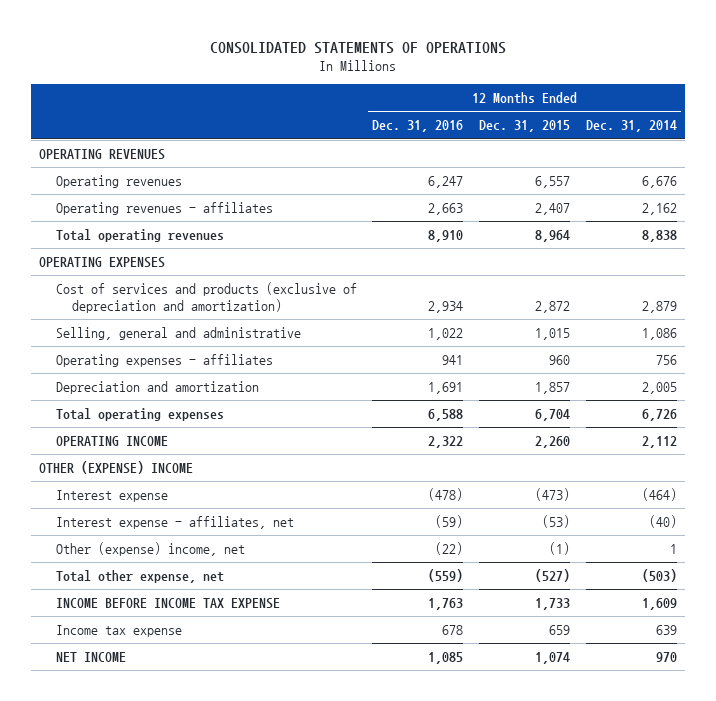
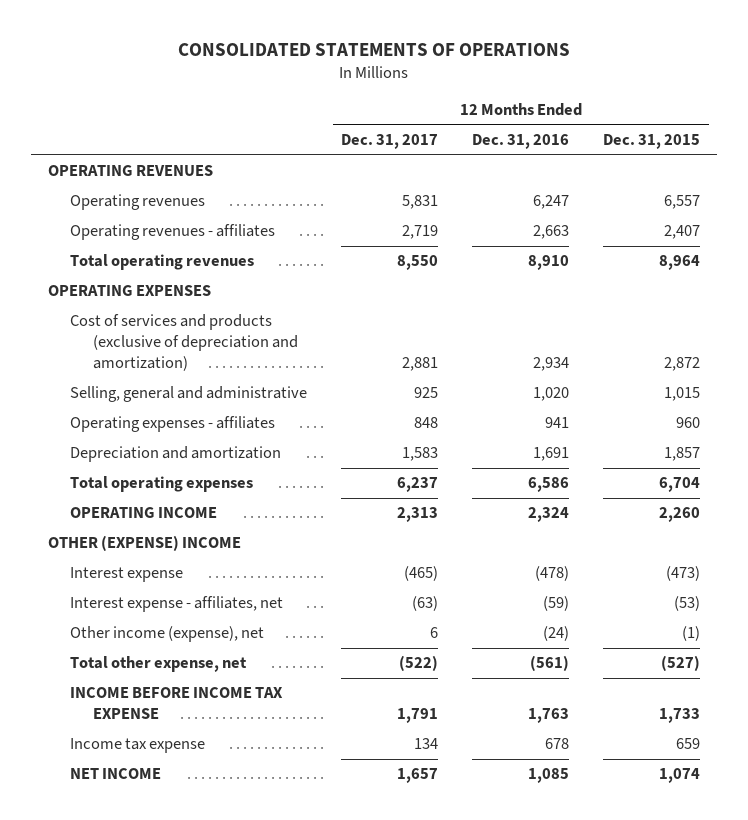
- | 12 Months Ended Dec. 31, 2016 | 12 Months Ended Dec. 31, 2015 | 12 Months Ended Dec. 31, 2014
+ | 12 Months Ended Dec. 31, 2017 | 12 Months Ended Dec. 31, 2016 | 12 Months Ended Dec. 31, 2015
- Selling, general and administrative | 1,022 | 1,015 | 1,086
+ Selling, general and administrative | 925 | 1,020 | 1,015
- Total operating expenses | 6,588 | 6,704 | 6,726
- OPERATING INCOME | 2,322 | 2,260 | 2,112
+ Total operating expenses | 6,237 | 6,586 | 6,704
+ OPERATING INCOME | 2,313 | 2,324 | 2,260
- Other (expense) income, net | (22) | (1) | 1
- Total other expense, net | (559) | (527) | (503)
+ Other income (expense), net | 6 | (24) | (1)
+ Total other expense, net | (522) | (561) | (527)

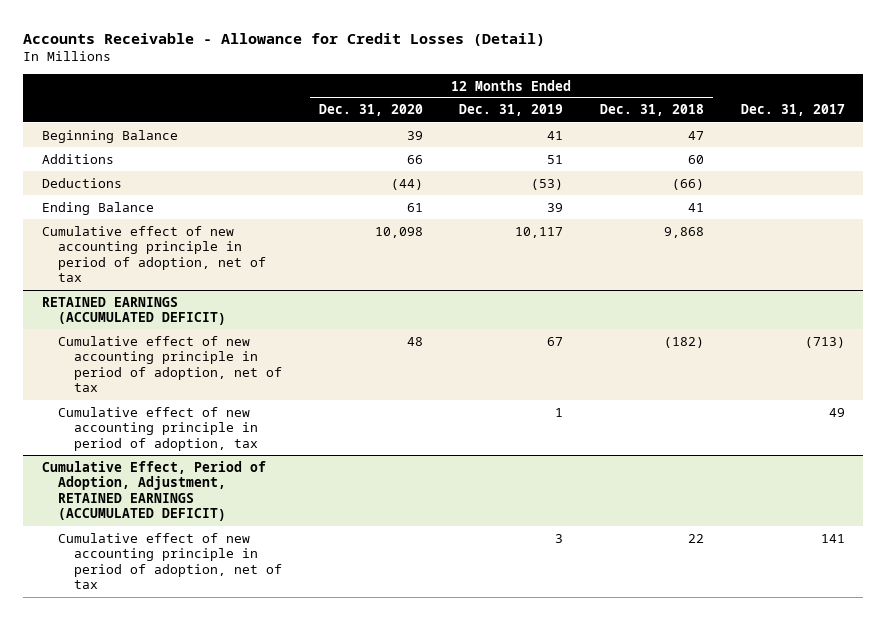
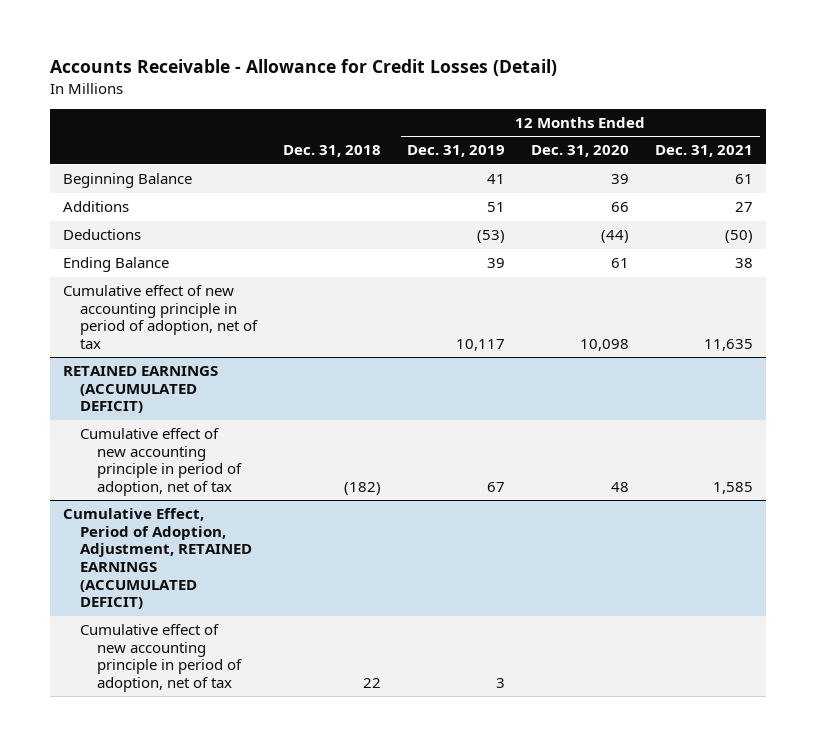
- | 12 Months Ended Dec. 31, 2020 | 12 Months Ended Dec. 31, 2019 | 12 Months Ended Dec. 31, 2018 | Dec. 31, 2017
+ | Dec. 31, 2018 | 12 Months Ended Dec. 31, 2019 | 12 Months Ended Dec. 31, 2020 | 12 Months Ended Dec. 31, 2021
@ RETAINED EARNINGS (ACCUMULATED DEFICIT)
- Cumulative effect of new accounting principle in period of adoption, tax | | 1 | | 49

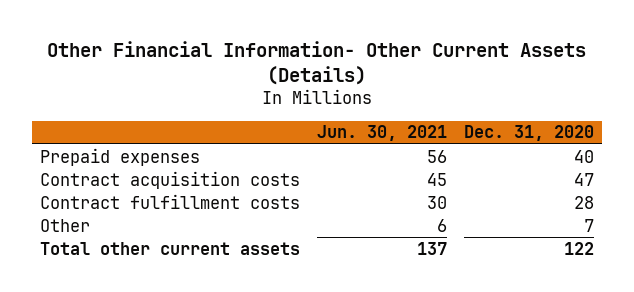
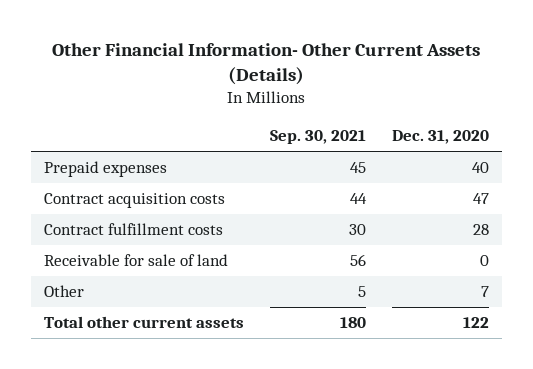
- | Jun. 30, 2021 | Dec. 31, 2020
+ | Sep. 30, 2021 | Dec. 31, 2020
+ Receivable for sale of land | 56 | 0

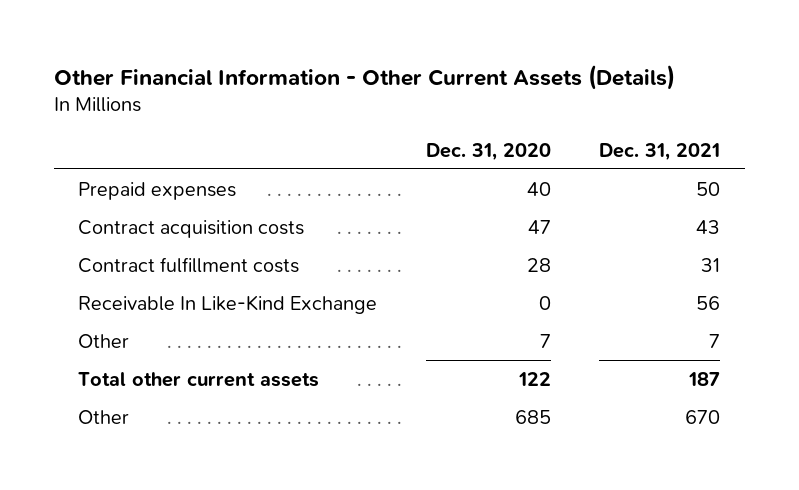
- Other Financial Information- Other Current Assets (Details)
+ Other Financial Information - Other Current Assets (Details)
- | Sep. 30, 2021 | Dec. 31, 2020
+ | Dec. 31, 2020 | Dec. 31, 2021
- Receivable for sale of land | 56 | 0
+ Receivable In Like-Kind Exchange | 0 | 56
+ Other | 685 | 670

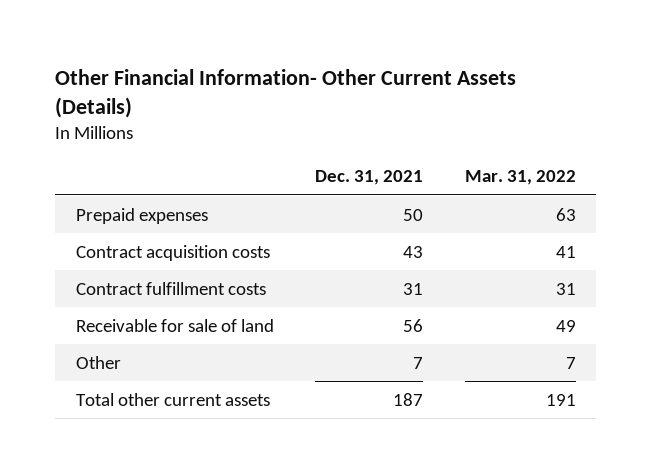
- Other Financial Information - Other Current Assets (Details)
+ Other Financial Information- Other Current Assets (Details)
- | Dec. 31, 2020 | Dec. 31, 2021
+ | Dec. 31, 2021 | Mar. 31, 2022
- Receivable In Like-Kind Exchange | 0 | 56
+ Receivable for sale of land | 56 | 49
- Other | 685 | 670

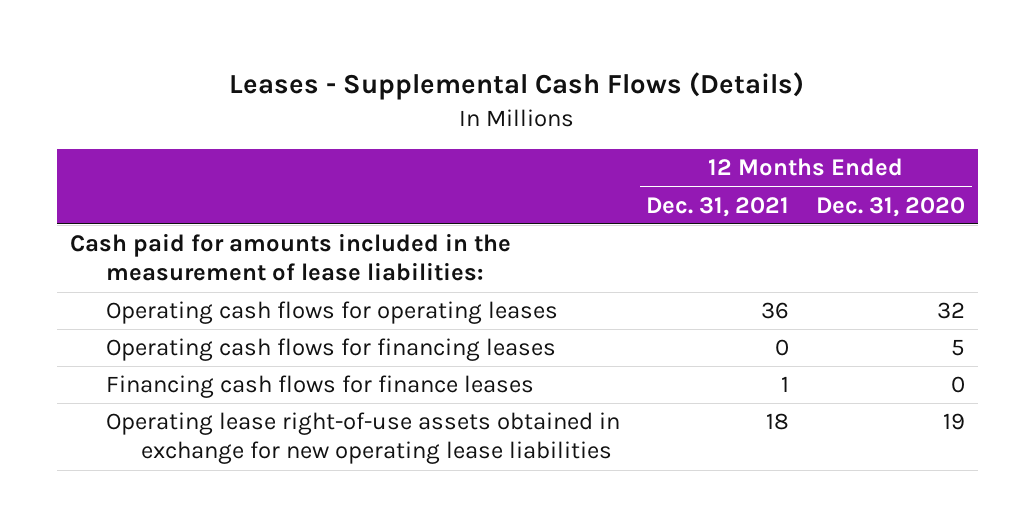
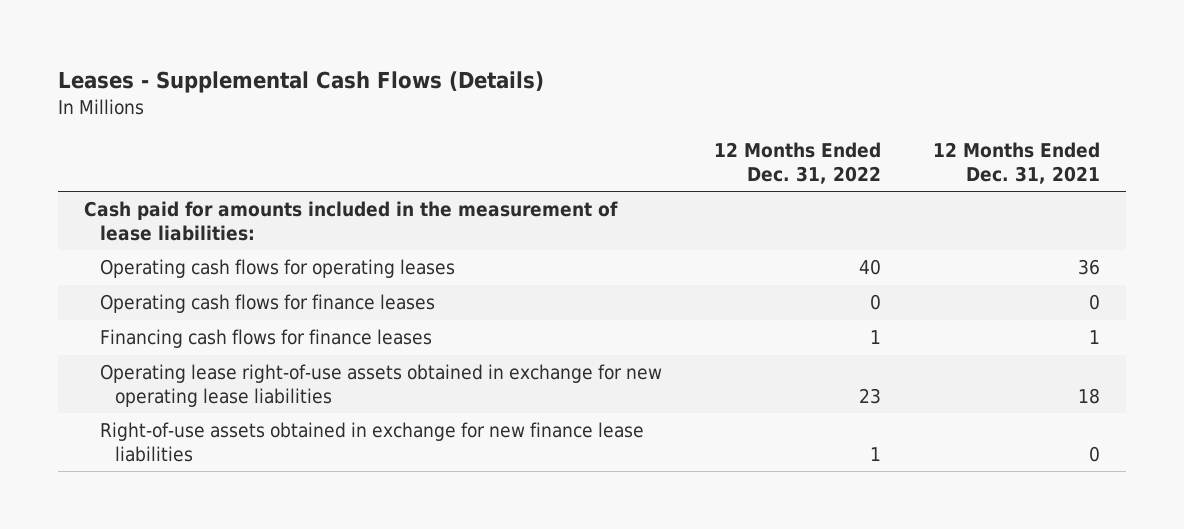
- | 12 Months Ended Dec. 31, 2021 | 12 Months Ended Dec. 31, 2020
+ | 12 Months Ended Dec. 31, 2022 | 12 Months Ended Dec. 31, 2021
- Operating cash flows for financing leases | 0 | 5
+ Operating cash flows for finance leases | 0 | 0
+ Right-of-use assets obtained in exchange for new finance lease liabilities | 1 | 0

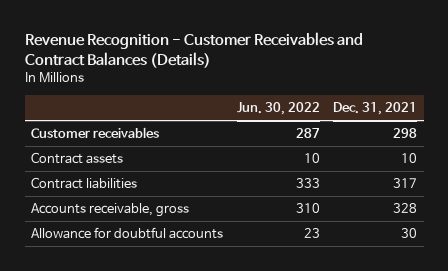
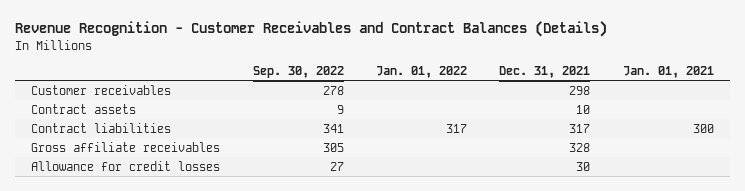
- | Jun. 30, 2022 | Dec. 31, 2021
+ | Sep. 30, 2022 | Jan. 01, 2022 | Dec. 31, 2021 | Jan. 01, 2021
- Accounts receivable, gross | 310 | 328
- Allowance for doubtful accounts | 23 | 30
+ Gross affiliate receivables | 305 | | 328 |
+ Allowance for credit losses | 27 | | 30 |

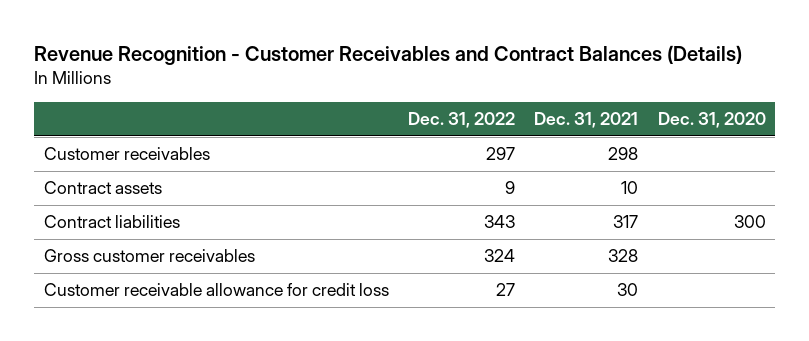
- | Sep. 30, 2022 | Jan. 01, 2022 | Dec. 31, 2021 | Jan. 01, 2021
+ | Dec. 31, 2022 | Dec. 31, 2021 | Dec. 31, 2020
- Gross affiliate receivables | 305 | | 328 |
- Allowance for credit losses | 27 | | 30 |
+ Gross customer receivables | 324 | 328 |
+ Customer receivable allowance for credit loss | 27 | 30 |

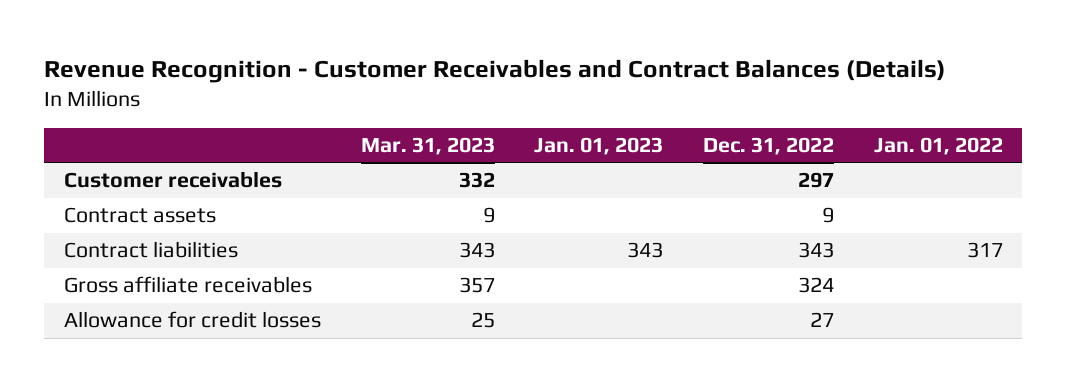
- | Dec. 31, 2022 | Dec. 31, 2021 | Dec. 31, 2020
+ | Mar. 31, 2023 | Jan. 01, 2023 | Dec. 31, 2022 | Jan. 01, 2022
- Gross customer receivables | 324 | 328 |
- Customer receivable allowance for credit loss | 27 | 30 |
+ Gross affiliate receivables | 357 | | 324 |
+ Allowance for credit losses | 25 | | 27 |

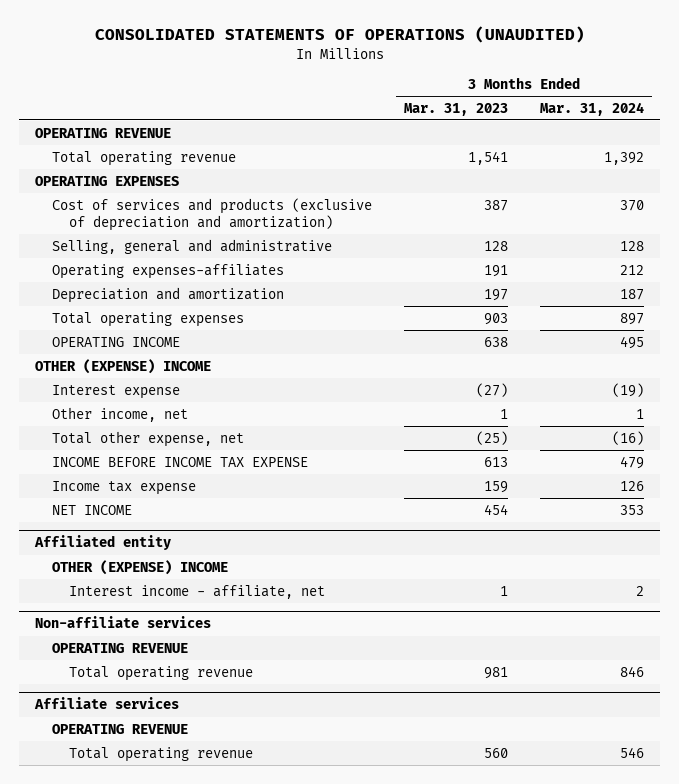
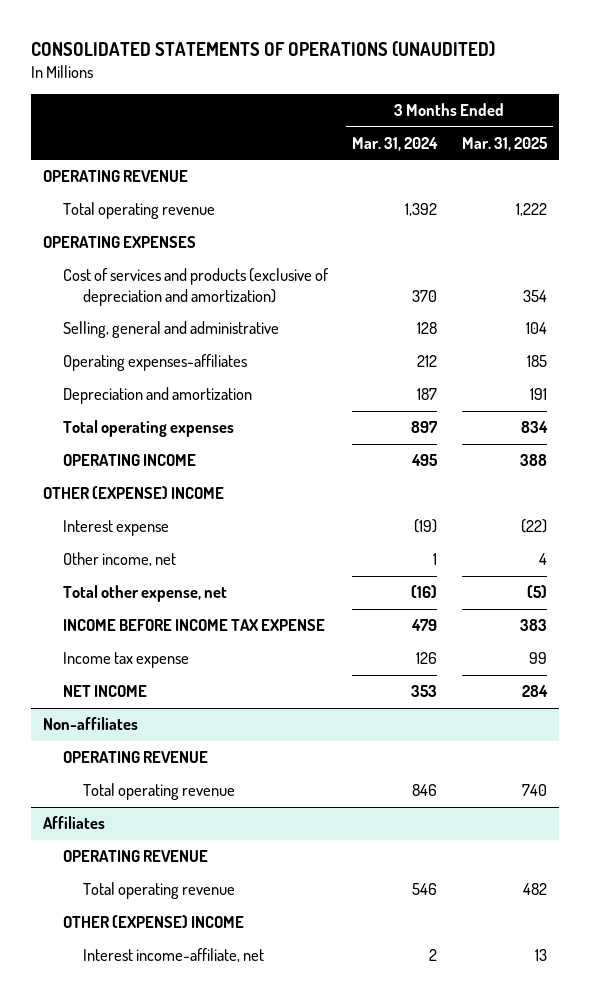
- | 3 Months Ended Mar. 31, 2023 | 3 Months Ended Mar. 31, 2024
+ | 3 Months Ended Mar. 31, 2024 | 3 Months Ended Mar. 31, 2025
- Affiliated entity
- OTHER (EXPENSE) INCOME
- Interest income - affiliate, net | 1 | 2
- Non-affiliate services
+ Non-affiliates
- Affiliate services
+ Affiliates
+ OTHER (EXPENSE) INCOME
+ Interest income-affiliate, net | 2 | 13

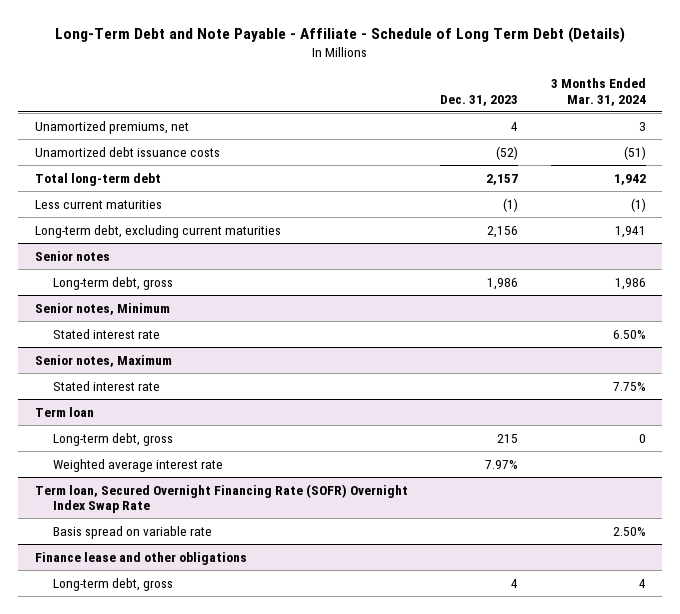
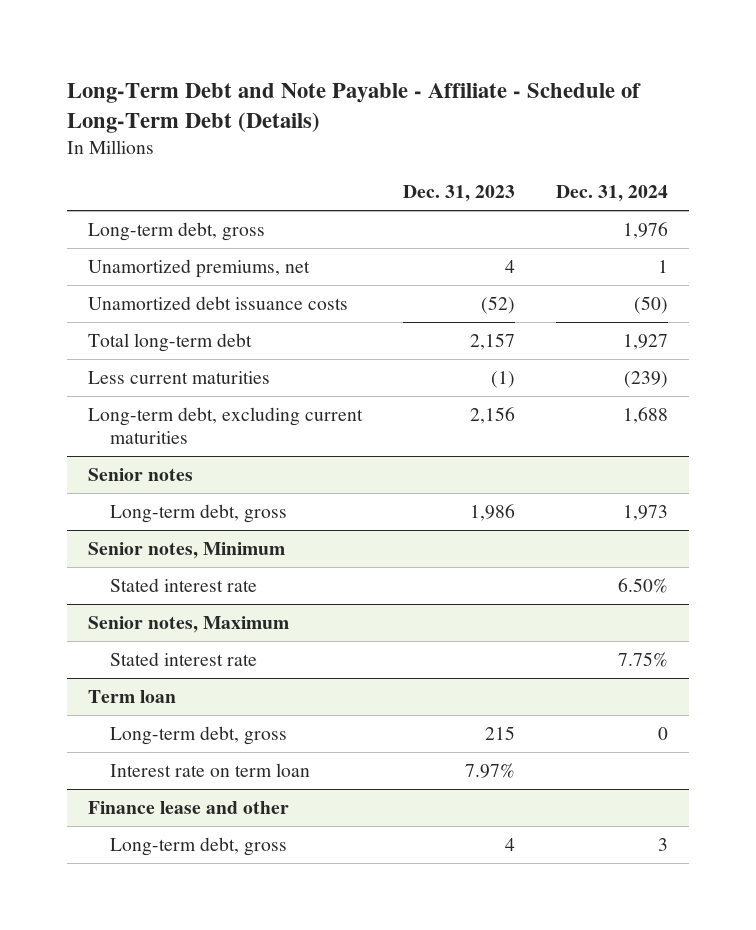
- Long-Term Debt and Note Payable - Affiliate - Schedule of Long Term Debt (Details)
+ Long-Term Debt and Note Payable - Affiliate - Schedule of Long-Term Debt (Details)
- | Dec. 31, 2023 | 3 Months Ended Mar. 31, 2024
+ | Dec. 31, 2023 | Dec. 31, 2024
+ Long-term debt, gross | | 1,976
@ Term loan
- Weighted average interest rate | 7.97% |
- Term loan, Secured Overnight Financing Rate (SOFR) Overnight Index Swap Rate
- Basis spread on variable rate | | 2.50%
- Finance lease and other obligations
@ Term loan
+ Interest rate on term loan | 7.97% |
+ Finance lease and other

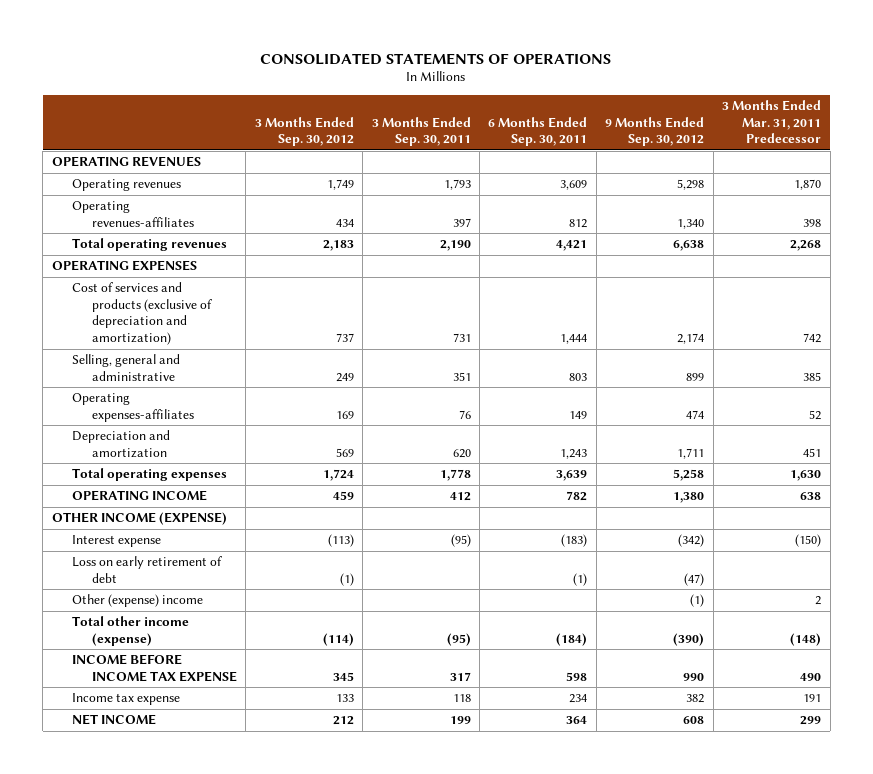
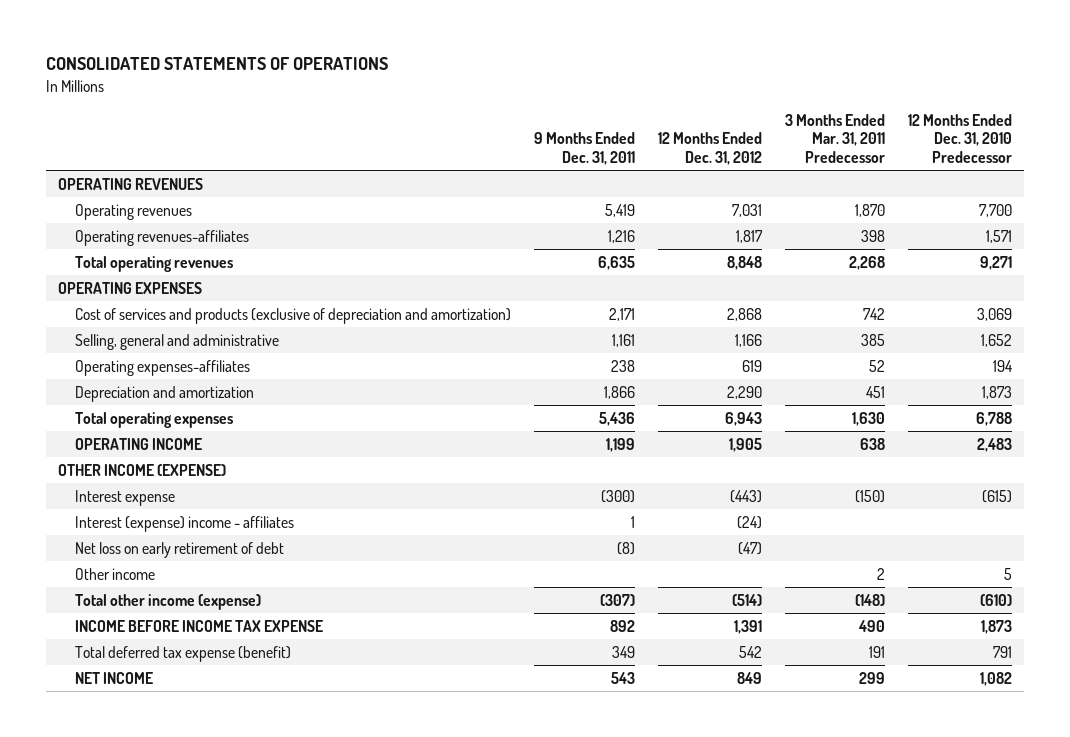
- | 3 Months Ended Sep. 30, 2012 | 3 Months Ended Sep. 30, 2011 | 6 Months Ended Sep. 30, 2011 | 9 Months Ended Sep. 30, 2012 | 3 Months Ended Mar. 31, 2011 Predecessor
+ | 9 Months Ended Dec. 31, 2011 | 12 Months Ended Dec. 31, 2012 | 3 Months Ended Mar. 31, 2011 Predecessor | 12 Months Ended Dec. 31, 2010 Predecessor
- Loss on early retirement of debt | (1) | | (1) | (47) |
- Other (expense) income | | | | (1) | 2
+ Interest (expense) income - affiliates | 1 | (24) | |
+ Net loss on early retirement of debt | (8) | (47) | |
+ Other income | | | 2 | 5
- Income tax expense | 133 | 118 | 234 | 382 | 191
+ Total deferred tax expense (benefit) | 349 | 542 | 191 | 791

